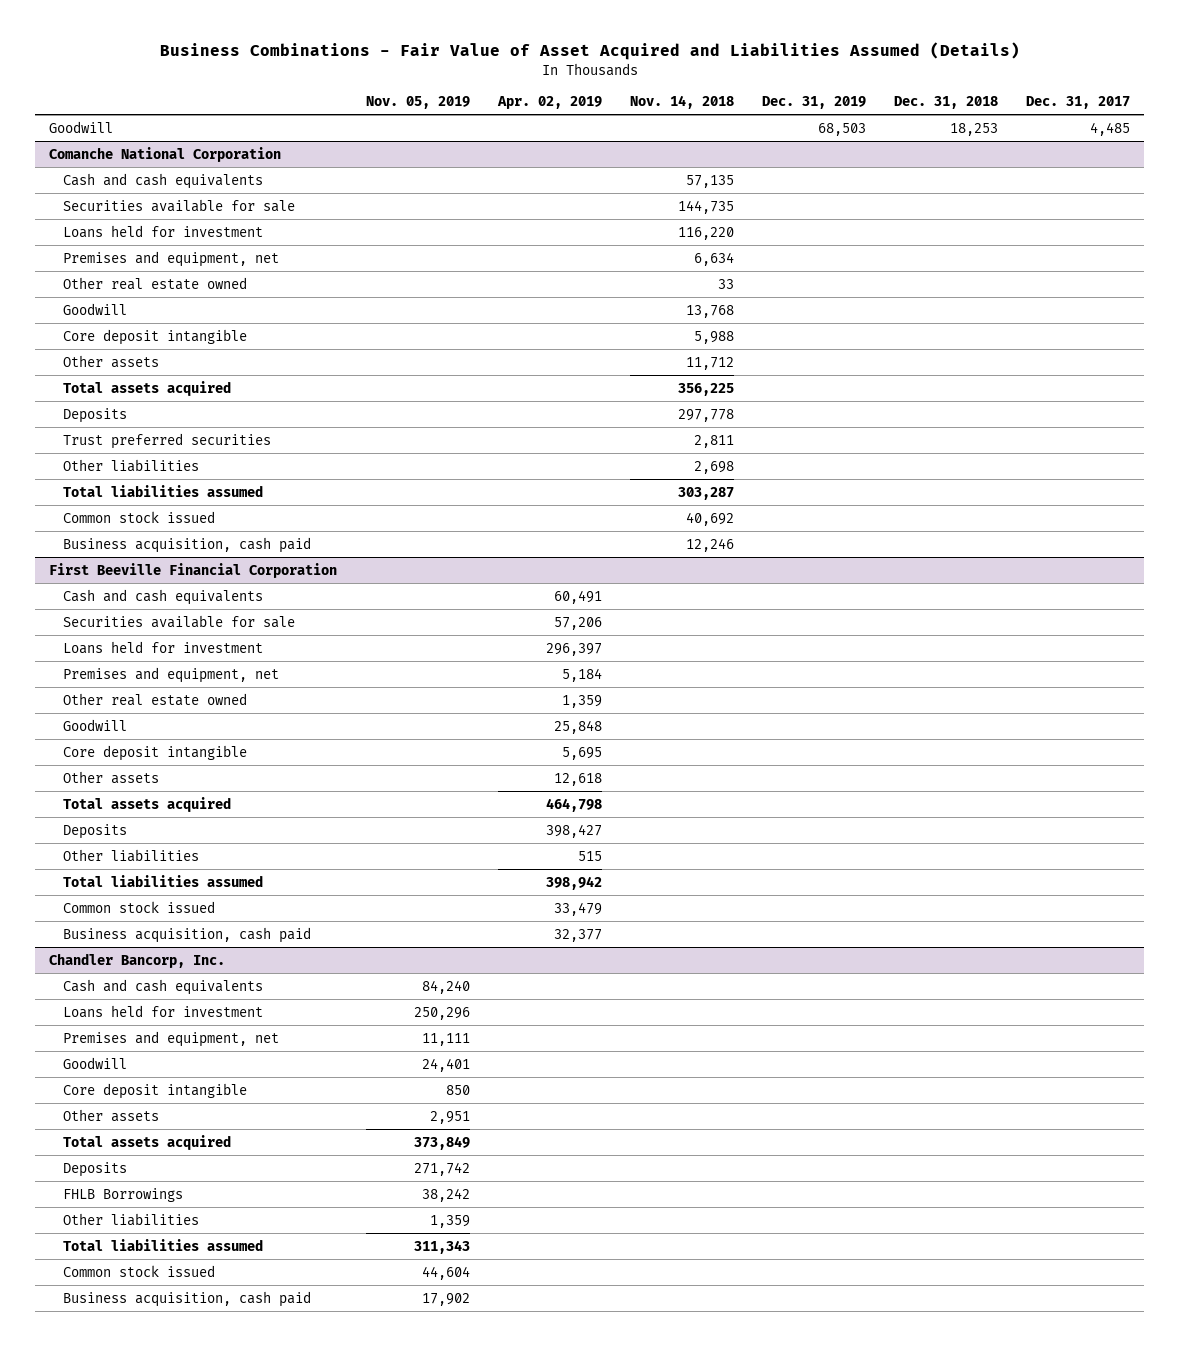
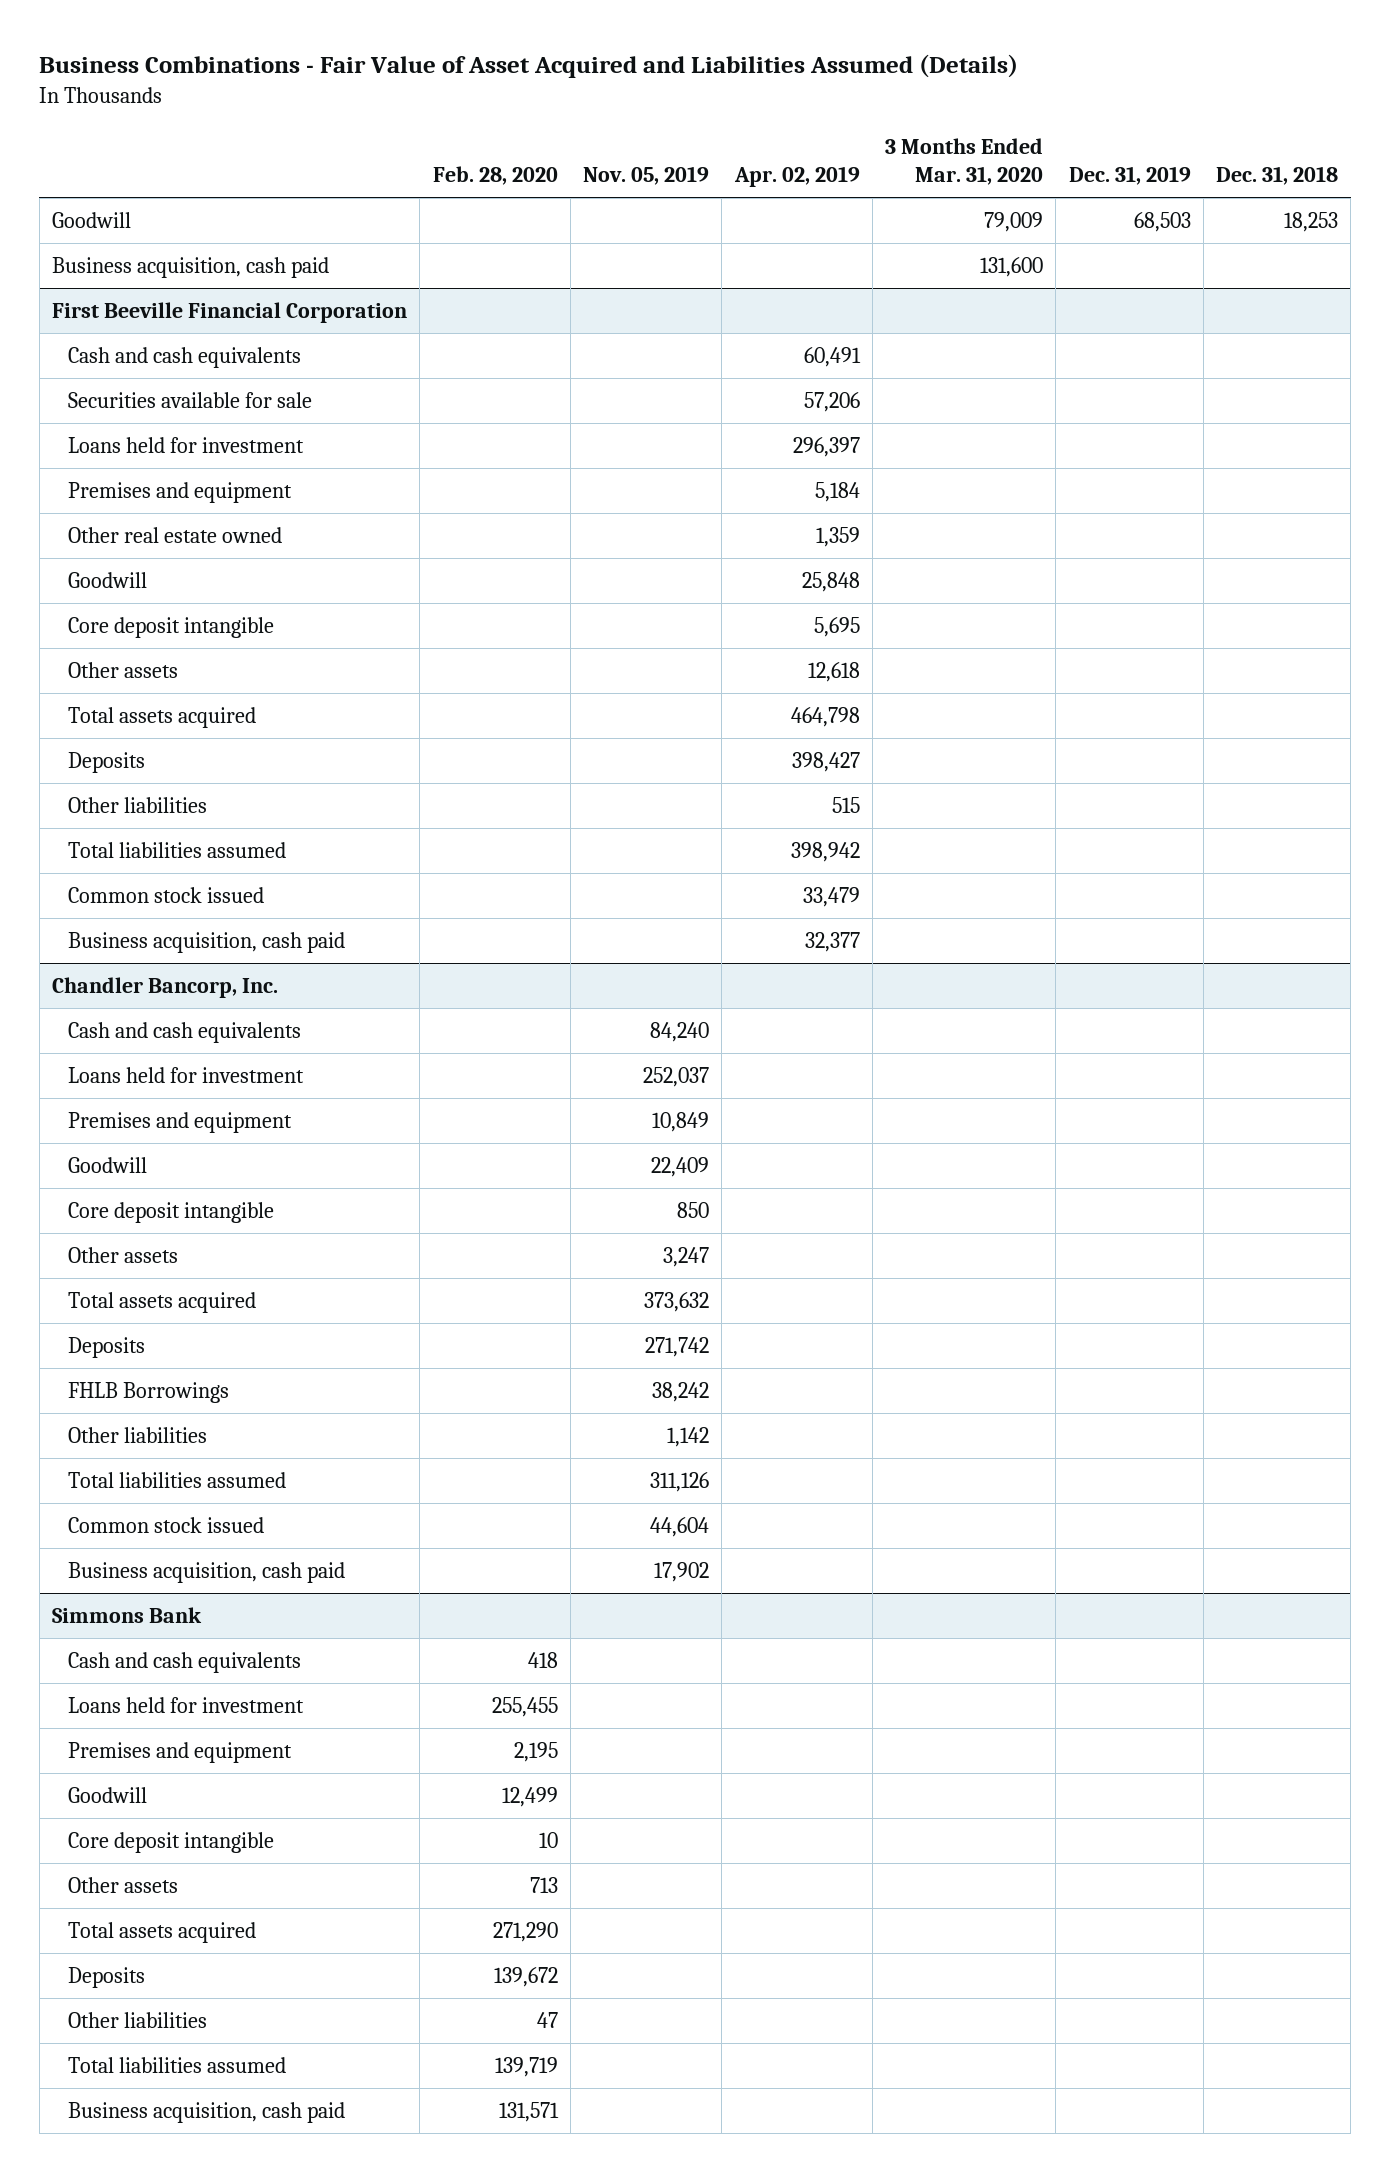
- | Nov. 05, 2019 | Apr. 02, 2019 | Nov. 14, 2018 | Dec. 31, 2019 | Dec. 31, 2018 | Dec. 31, 2017
+ | Feb. 28, 2020 | Nov. 05, 2019 | Apr. 02, 2019 | 3 Months Ended Mar. 31, 2020 | Dec. 31, 2019 | Dec. 31, 2018
- Comanche National Corporation
- Cash and cash equivalents | | | 57,135 | | |
- Securities available for sale | | | 144,735 | | |
- Loans held for investment | | | 116,220 | | |
- Premises and equipment, net | | | 6,634 | | |
- Other real estate owned | | | 33 | | |
- Goodwill | | | 13,768 | | |
- Core deposit intangible | | | 5,988 | | |
- Other assets | | | 11,712 | | |
- Total assets acquired | | | 356,225 | | |
- Deposits | | | 297,778 | | |
- Trust preferred securities | | | 2,811 | | |
- Other liabilities | | | 2,698 | | |
- Total liabilities assumed | | | 303,287 | | |
- Common stock issued | | | 40,692 | | |
- Business acquisition, cash paid | | | 12,246 | | |
+ Business acquisition, cash paid | | | | 131,600 | |
@ First Beeville Financial Corporation
- Premises and equipment, net | | 5,184 | | | |
+ Premises and equipment | | | 5,184 | | |
@ Chandler Bancorp, Inc.
- Loans held for investment | 250,296 | | | | |
- Premises and equipment, net | 11,111 | | | | |
- Goodwill | 24,401 | | | | |
+ Loans held for investment | | 252,037 | | | |
+ Premises and equipment | | 10,849 | | | |
+ Goodwill | | 22,409 | | | |
- Other assets | 2,951 | | | | |
- Total assets acquired | 373,849 | | | | |
+ Other assets | | 3,247 | | | |
+ Total assets acquired | | 373,632 | | | |
- Other liabilities | 1,359 | | | | |
- Total liabilities assumed | 311,343 | | | | |
+ Other liabilities | | 1,142 | | | |
+ Total liabilities assumed | | 311,126 | | | |
+ Simmons Bank
+ Cash and cash equivalents | 418 | | | | |
+ Loans held for investment | 255,455 | | | | |
+ Premises and equipment | 2,195 | | | | |
+ Goodwill | 12,499 | | | | |
+ Core deposit intangible | 10 | | | | |
+ Other assets | 713 | | | | |
+ Total assets acquired | 271,290 | | | | |
+ Deposits | 139,672 | | | | |
+ Other liabilities | 47 | | | | |
+ Total liabilities assumed | 139,719 | | | | |
+ Business acquisition, cash paid | 131,571 | | | | |

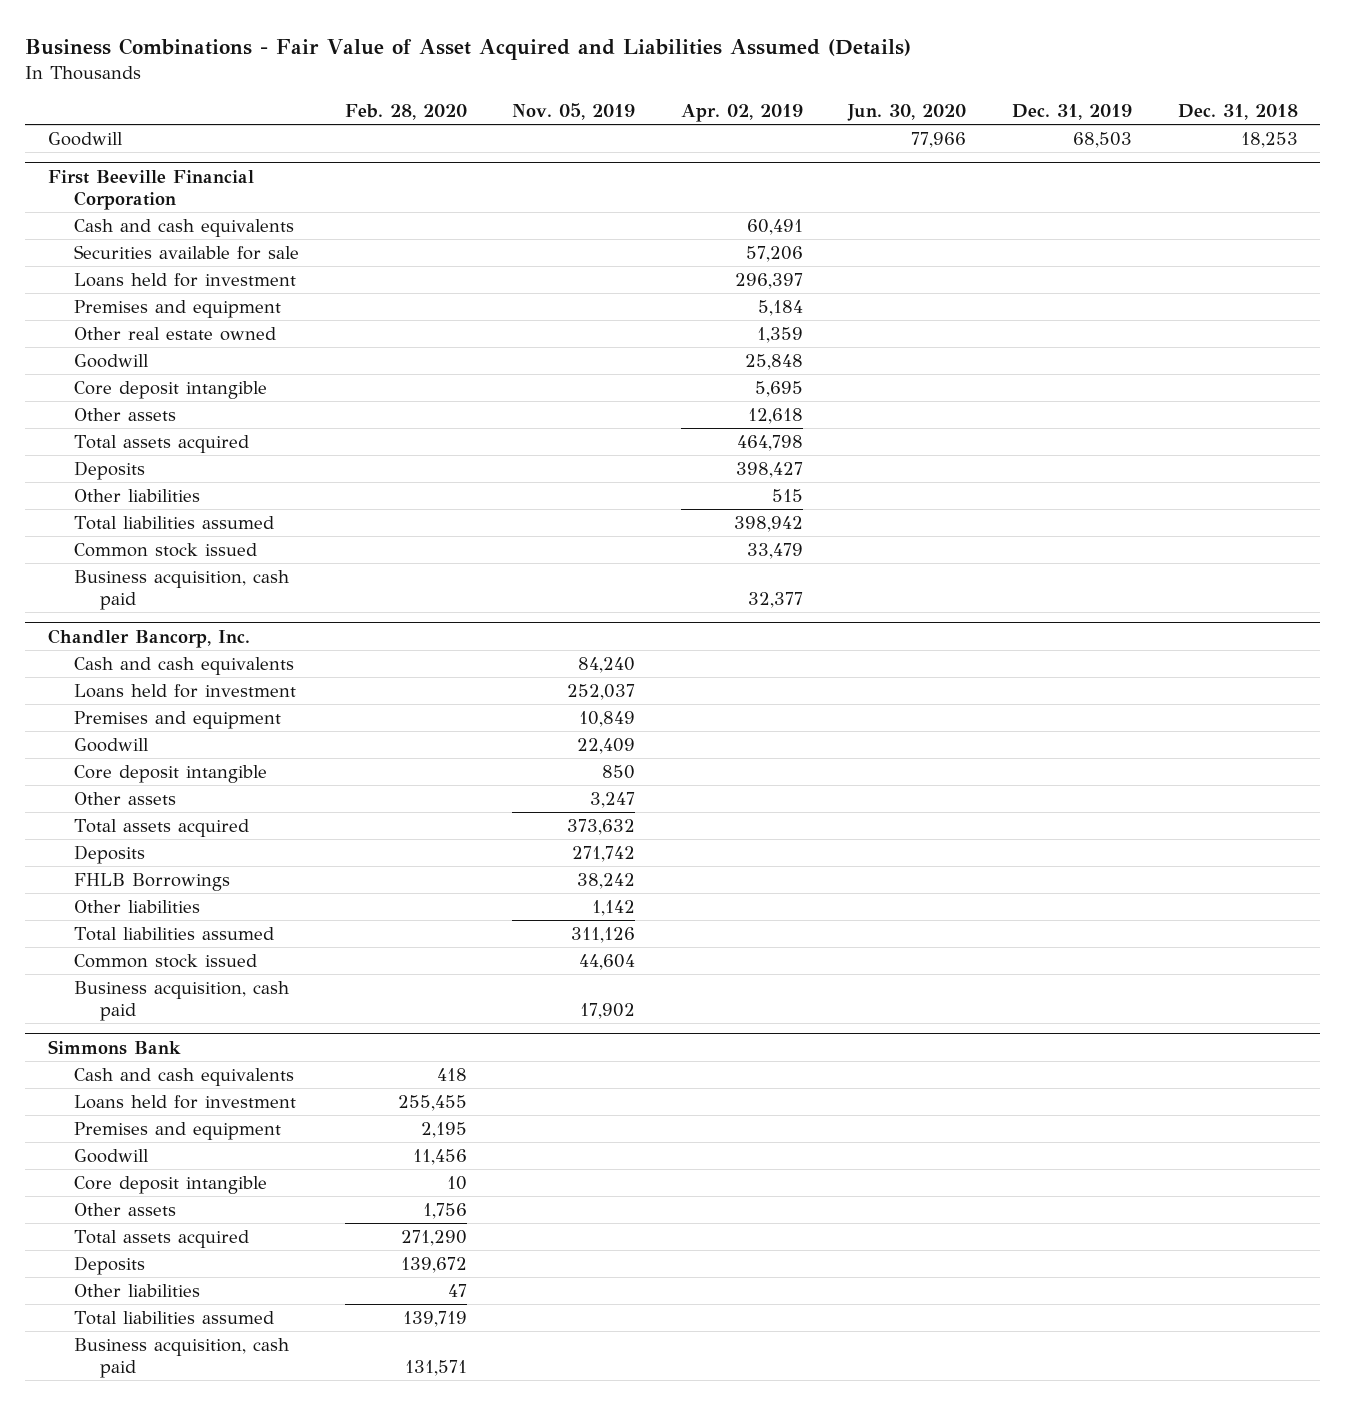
- | Feb. 28, 2020 | Nov. 05, 2019 | Apr. 02, 2019 | 3 Months Ended Mar. 31, 2020 | Dec. 31, 2019 | Dec. 31, 2018
+ | Feb. 28, 2020 | Nov. 05, 2019 | Apr. 02, 2019 | Jun. 30, 2020 | Dec. 31, 2019 | Dec. 31, 2018
- Business acquisition, cash paid | | | | 131,600 | |
@ Simmons Bank
- Goodwill | 12,499 | | | | |
+ Goodwill | 11,456 | | | | |
- Other assets | 713 | | | | |
+ Other assets | 1,756 | | | | |

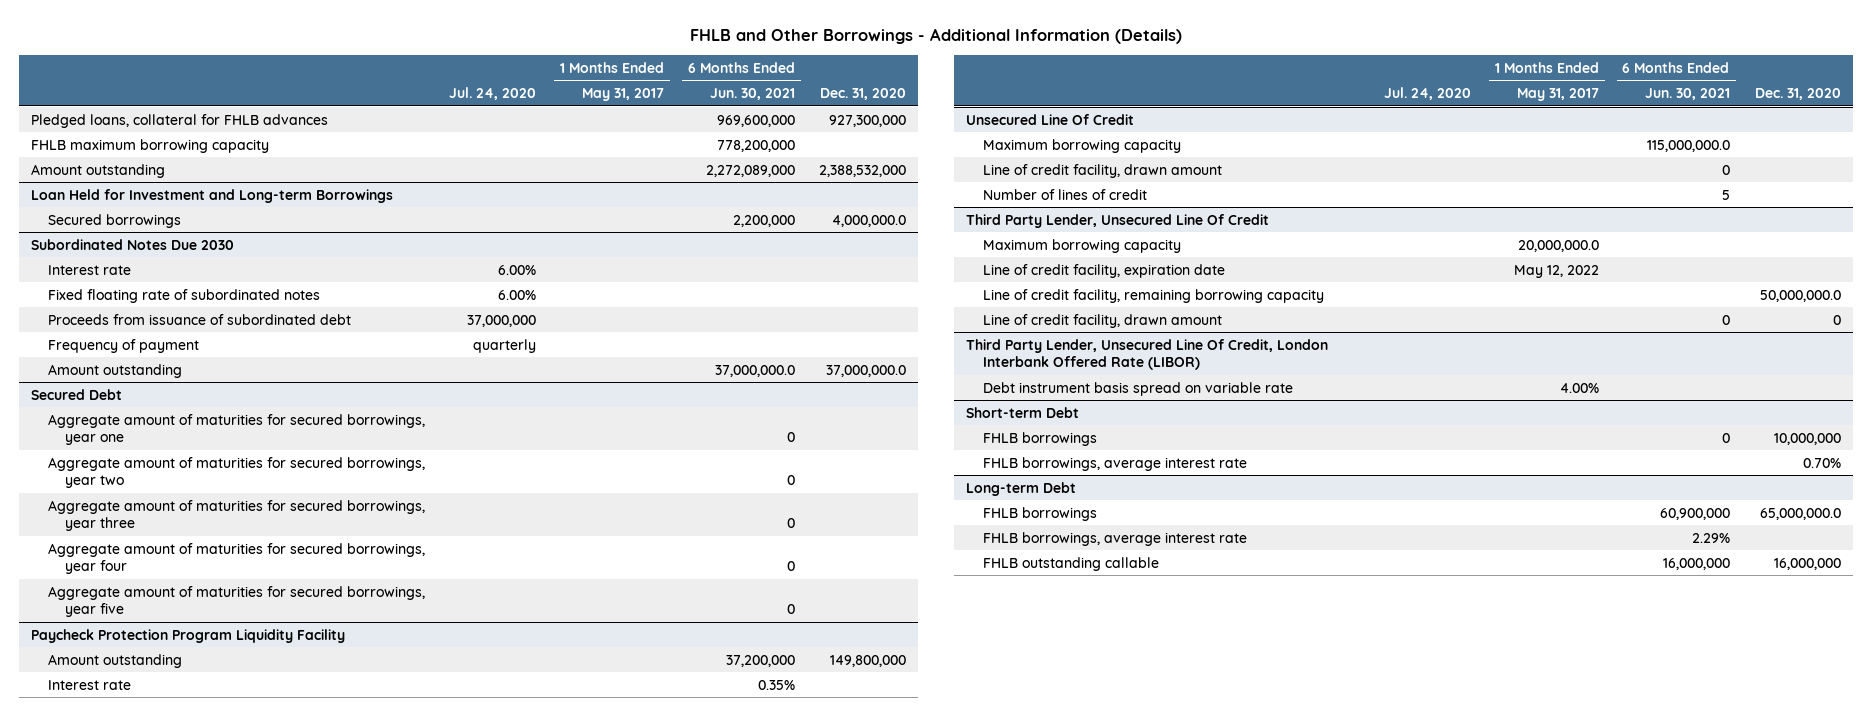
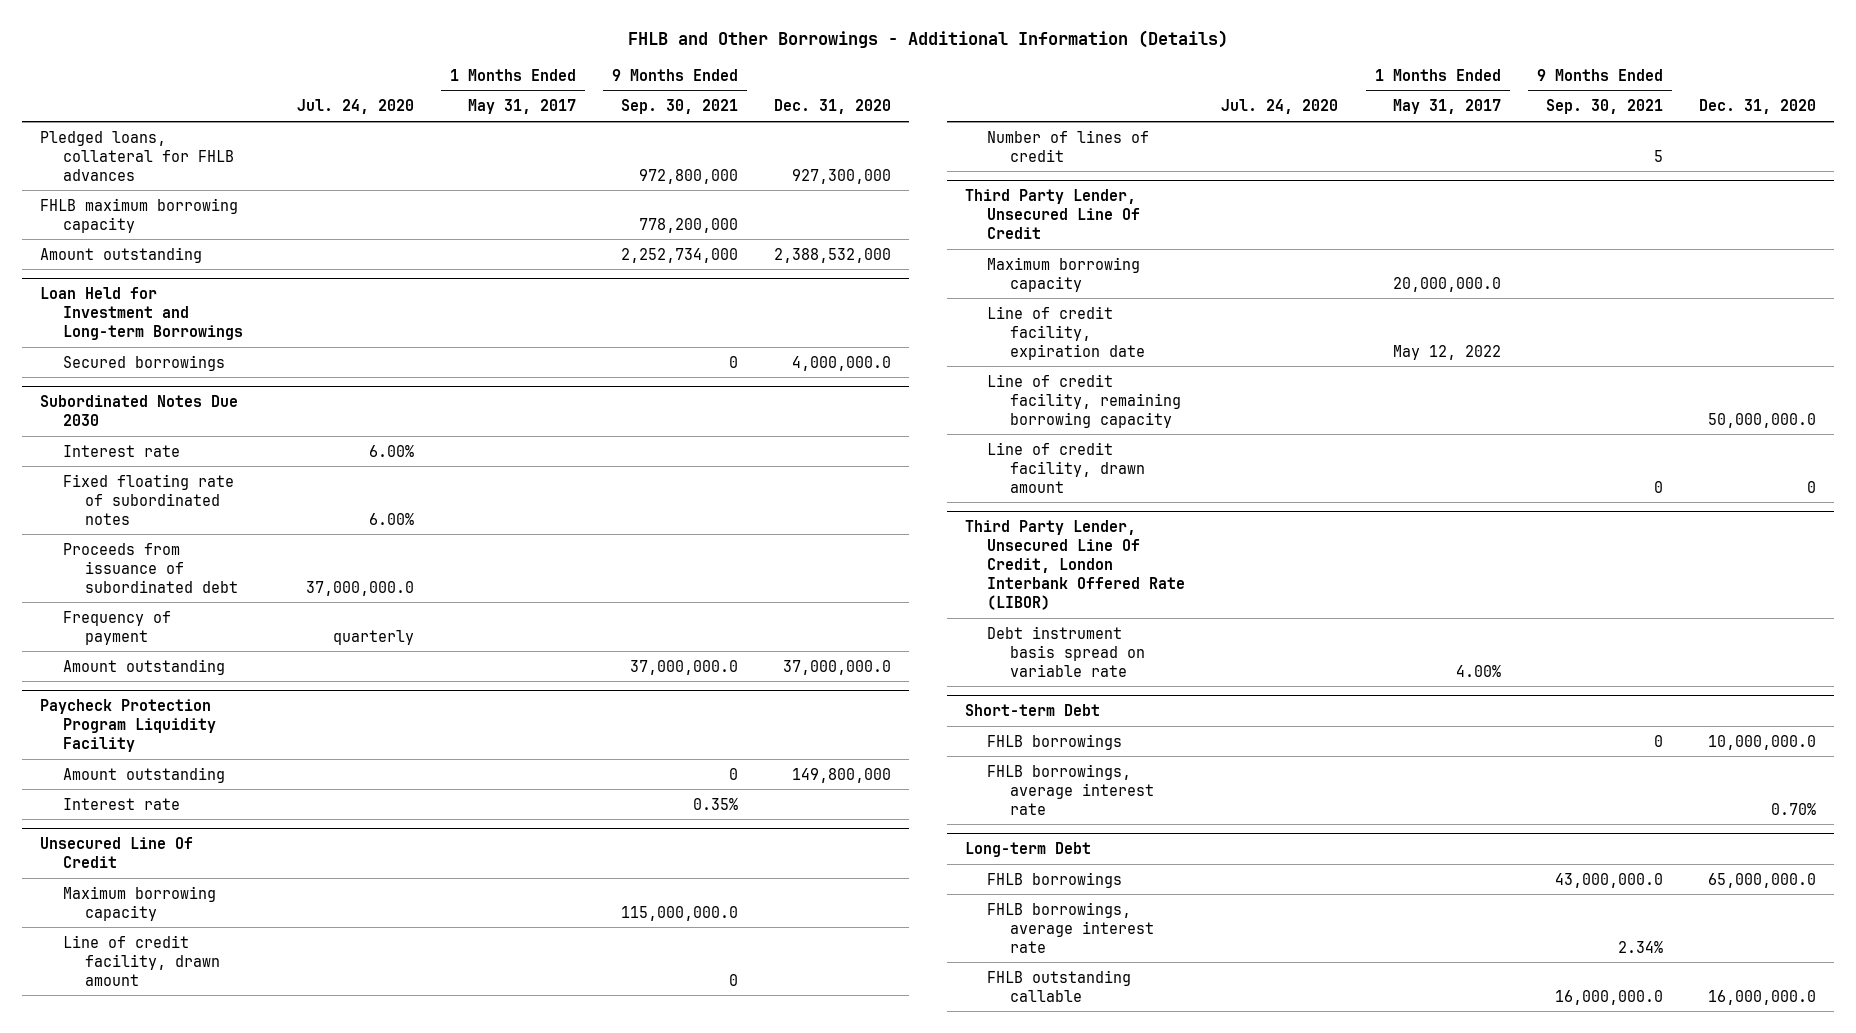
- | Jul. 24, 2020 | 1 Months Ended May 31, 2017 | 6 Months Ended Jun. 30, 2021 | Dec. 31, 2020
+ | Jul. 24, 2020 | 1 Months Ended May 31, 2017 | 9 Months Ended Sep. 30, 2021 | Dec. 31, 2020
@ Subordinated Notes Due 2030
- Proceeds from issuance of subordinated debt | 37,000,000 | | |
+ Proceeds from issuance of subordinated debt | 37,000,000.0 | | |
- Secured Debt
- Aggregate amount of maturities for secured borrowings, year one | | | 0 |
- Aggregate amount of maturities for secured borrowings, year two | | | 0 |
- Aggregate amount of maturities for secured borrowings, year three | | | 0 |
- Aggregate amount of maturities for secured borrowings, year four | | | 0 |
- Aggregate amount of maturities for secured borrowings, year five | | | 0 |
@ Short-term Debt
- FHLB borrowings | | | 0 | 10,000,000
+ FHLB borrowings | | | 0 | 10,000,000.0
@ Long-term Debt
- FHLB outstanding callable | | | 16,000,000 | 16,000,000
+ FHLB outstanding callable | | | 16,000,000.0 | 16,000,000.0

